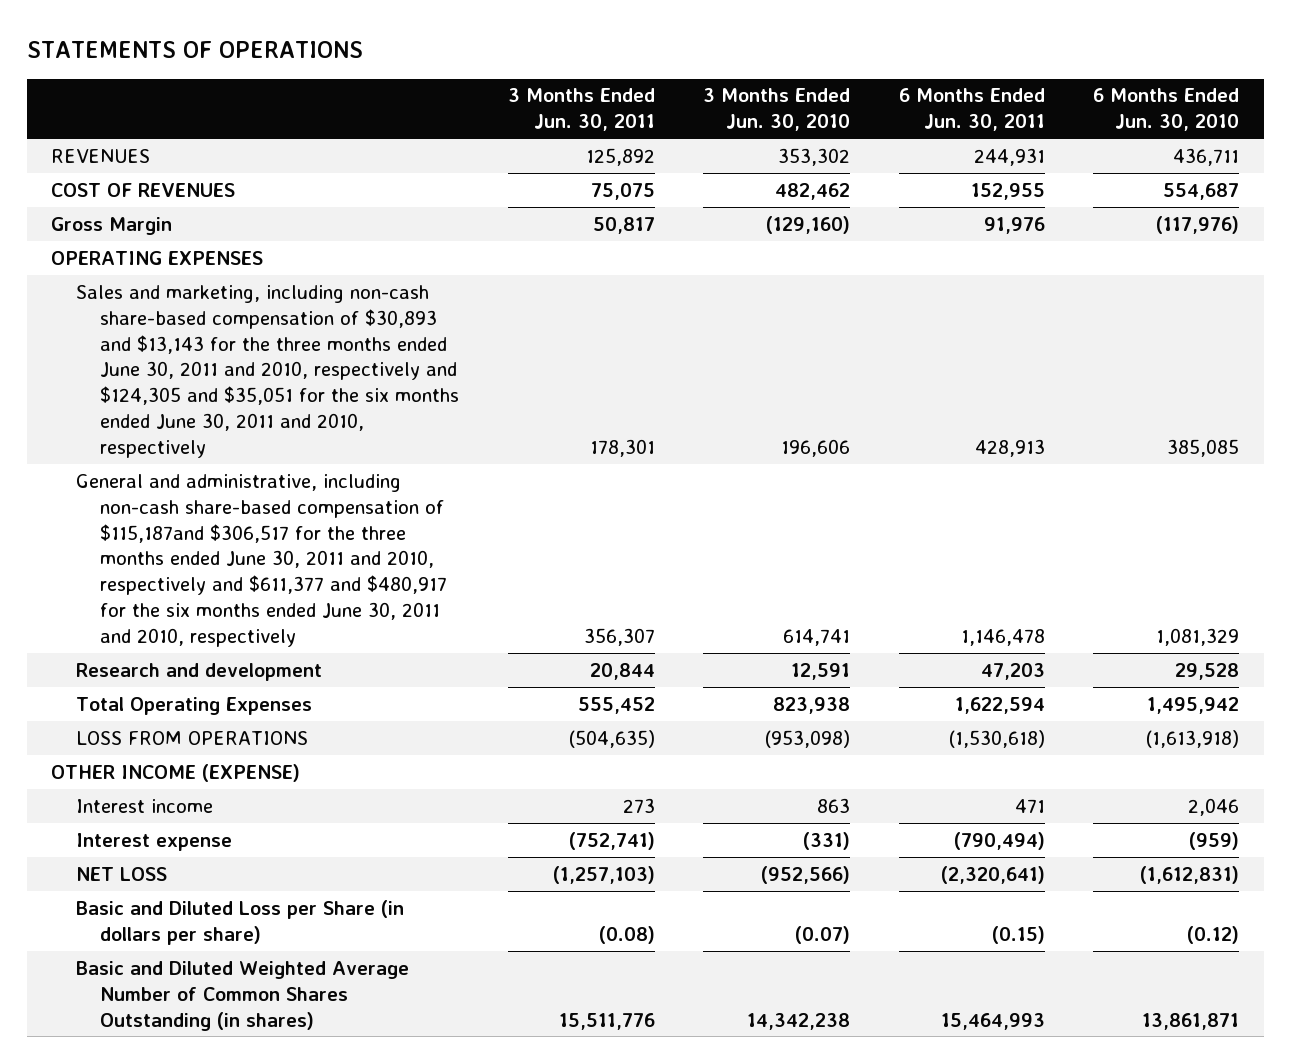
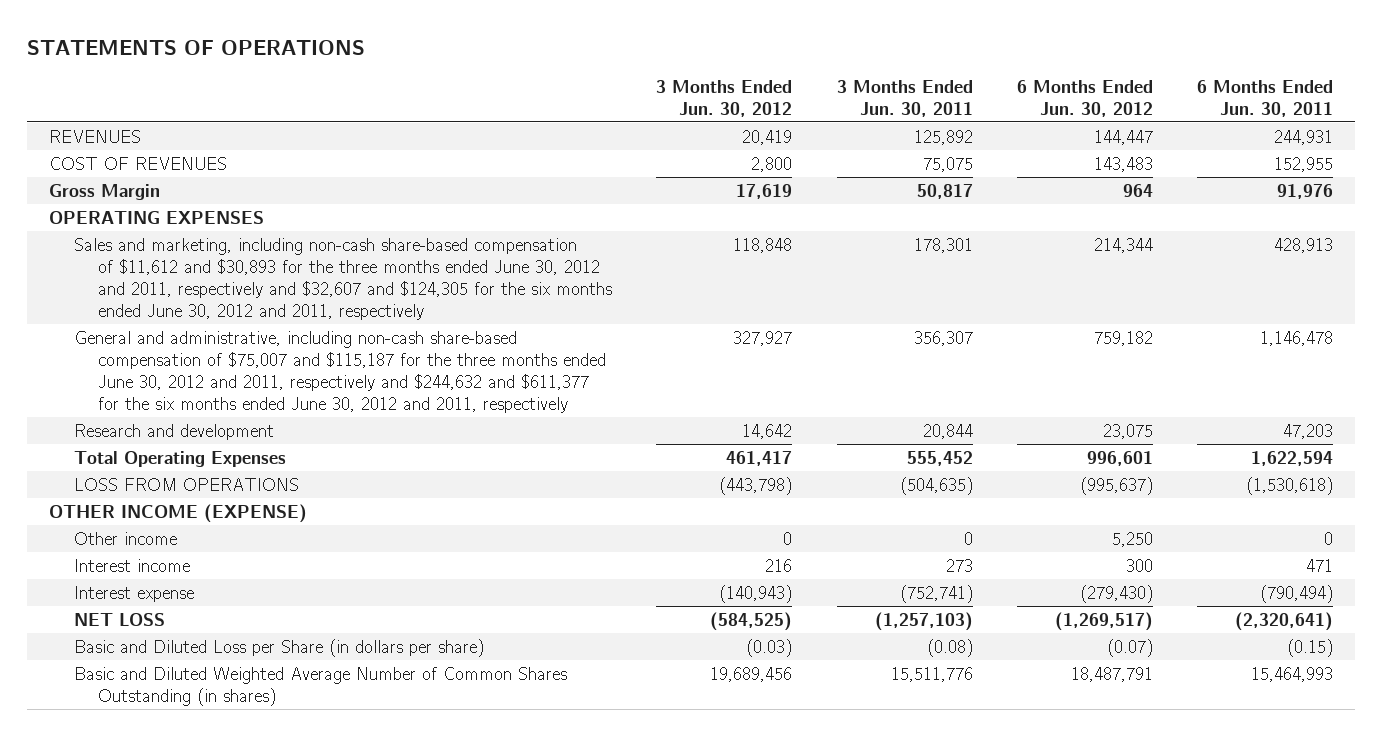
- | 3 Months Ended Jun. 30, 2011 | 3 Months Ended Jun. 30, 2010 | 6 Months Ended Jun. 30, 2011 | 6 Months Ended Jun. 30, 2010
+ | 3 Months Ended Jun. 30, 2012 | 3 Months Ended Jun. 30, 2011 | 6 Months Ended Jun. 30, 2012 | 6 Months Ended Jun. 30, 2011
- Sales and marketing, including non-cash share-based compensation of $30,893 and $13,143 for the three months ended June 30, 2011 and 2010, respectively and $124,305 and $35,051 for the six months ended June 30, 2011 and 2010, respectively | 178,301 | 196,606 | 428,913 | 385,085
- General and administrative, including non-cash share-based compensation of $115,187and $306,517 for the three months ended June 30, 2011 and 2010, respectively and $611,377 and $480,917 for the six months ended June 30, 2011 and 2010, respectively | 356,307 | 614,741 | 1,146,478 | 1,081,329
+ Sales and marketing, including non-cash share-based compensation of $11,612 and $30,893 for the three months ended June 30, 2012 and 2011, respectively and $32,607 and $124,305 for the six months ended June 30, 2012 and 2011, respectively | 118,848 | 178,301 | 214,344 | 428,913
+ General and administrative, including non-cash share-based compensation of $75,007 and $115,187 for the three months ended June 30, 2012 and 2011, respectively and $244,632 and $611,377 for the six months ended June 30, 2012 and 2011, respectively | 327,927 | 356,307 | 759,182 | 1,146,478
+ Other income | 0 | 0 | 5,250 | 0

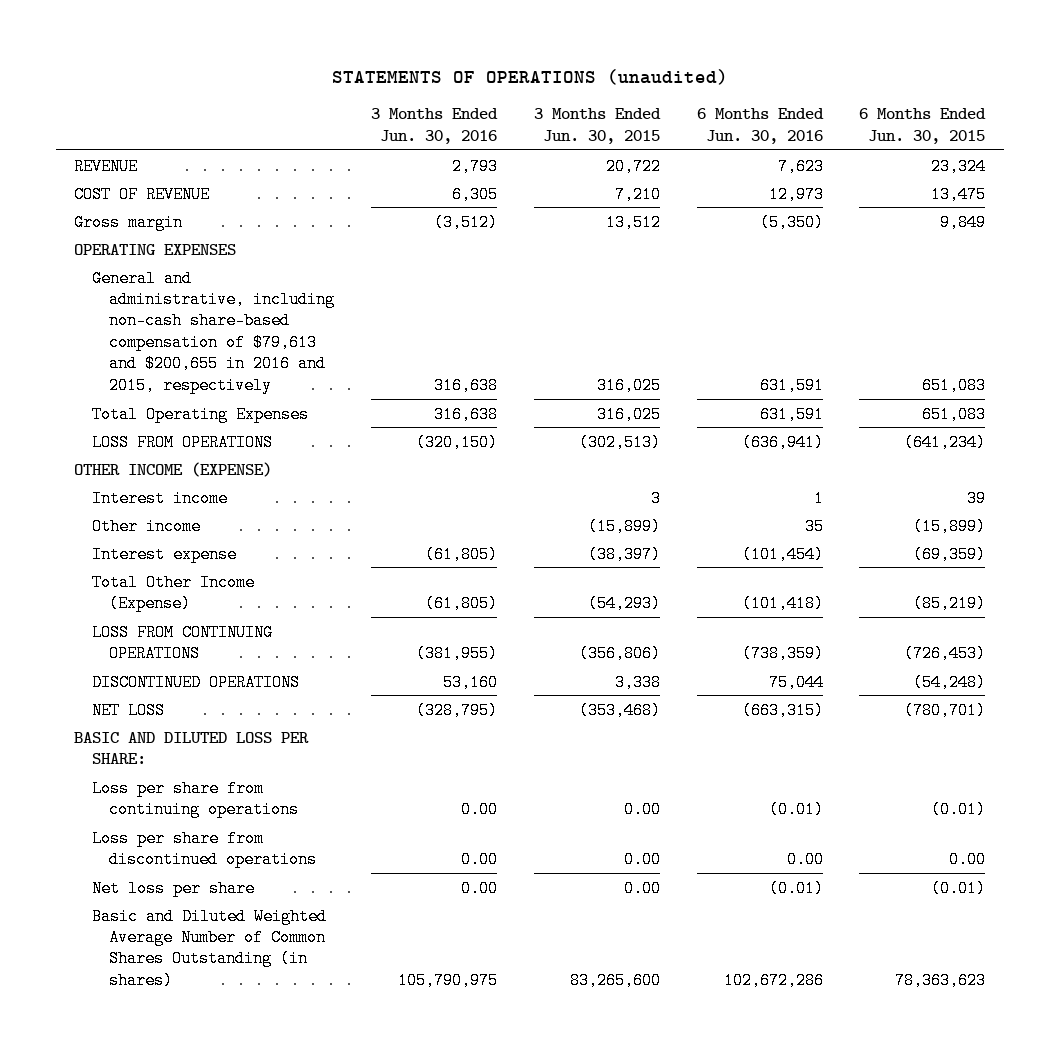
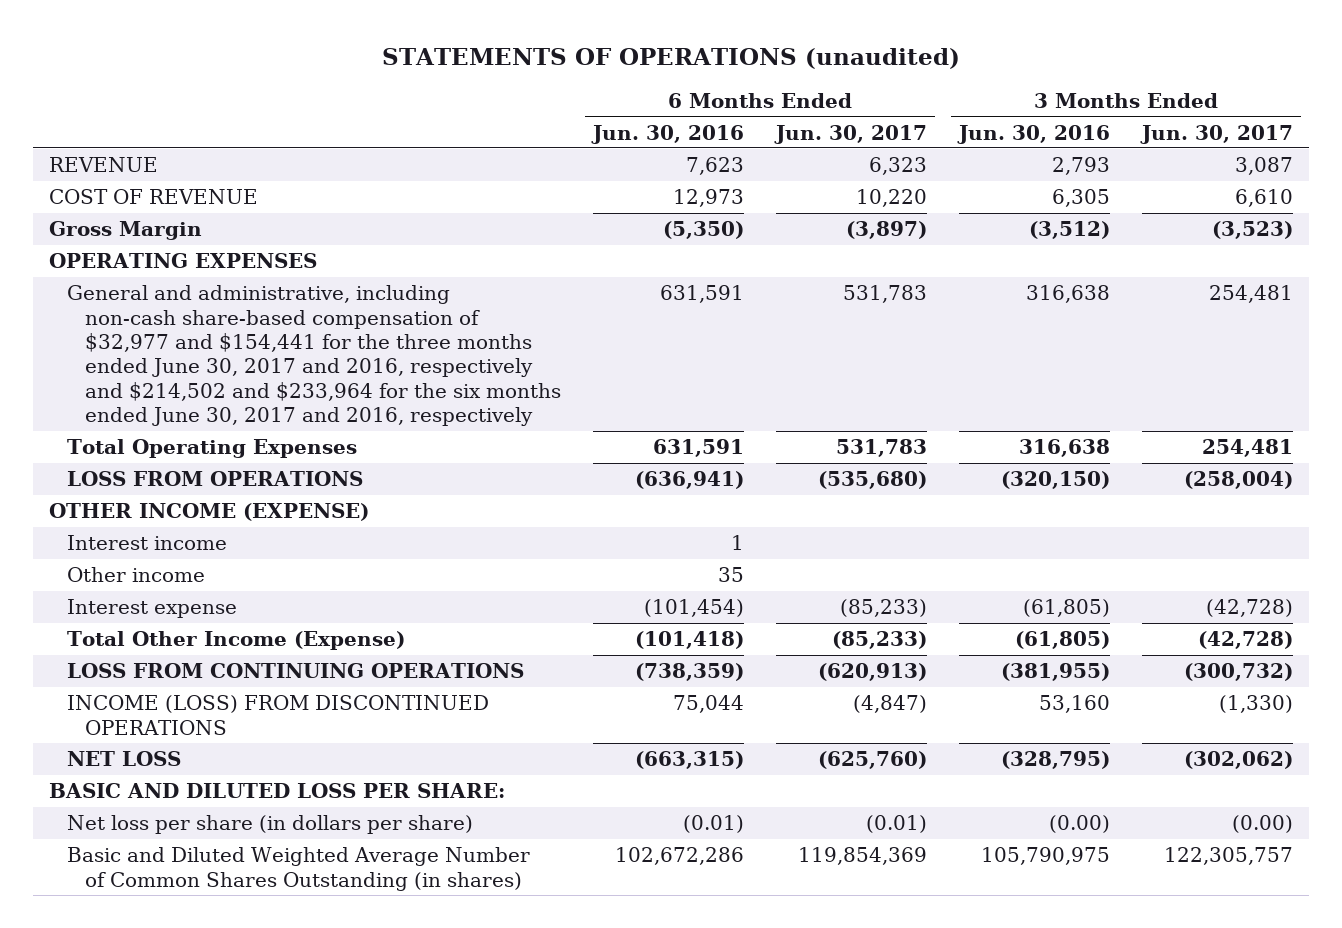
- | 3 Months Ended Jun. 30, 2016 | 3 Months Ended Jun. 30, 2015 | 6 Months Ended Jun. 30, 2016 | 6 Months Ended Jun. 30, 2015
+ | 6 Months Ended Jun. 30, 2016 | 6 Months Ended Jun. 30, 2017 | 3 Months Ended Jun. 30, 2016 | 3 Months Ended Jun. 30, 2017
- Gross margin | (3,512) | 13,512 | (5,350) | 9,849
+ Gross Margin | (5,350) | (3,897) | (3,512) | (3,523)
- General and administrative, including non-cash share-based compensation of $79,613 and $200,655 in 2016 and 2015, respectively | 316,638 | 316,025 | 631,591 | 651,083
+ General and administrative, including non-cash share-based compensation of $32,977 and $154,441 for the three months ended June 30, 2017 and 2016, respectively and $214,502 and $233,964 for the six months ended June 30, 2017 and 2016, respectively | 631,591 | 531,783 | 316,638 | 254,481
- DISCONTINUED OPERATIONS | 53,160 | 3,338 | 75,044 | (54,248)
+ INCOME (LOSS) FROM DISCONTINUED OPERATIONS | 75,044 | (4,847) | 53,160 | (1,330)
- Loss per share from continuing operations | 0.00 | 0.00 | (0.01) | (0.01)
- Loss per share from discontinued operations | 0.00 | 0.00 | 0.00 | 0.00
- Net loss per share | 0.00 | 0.00 | (0.01) | (0.01)
+ Net loss per share (in dollars per share) | (0.01) | (0.01) | (0.00) | (0.00)

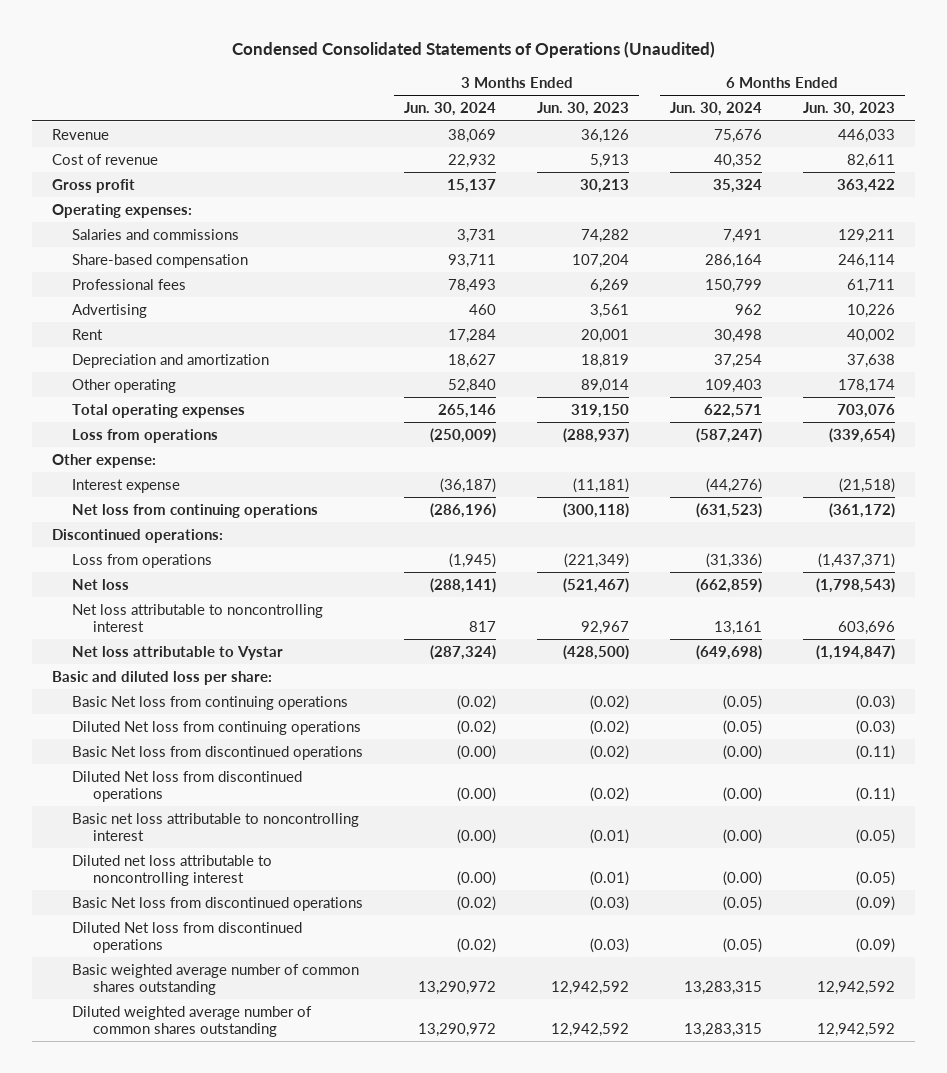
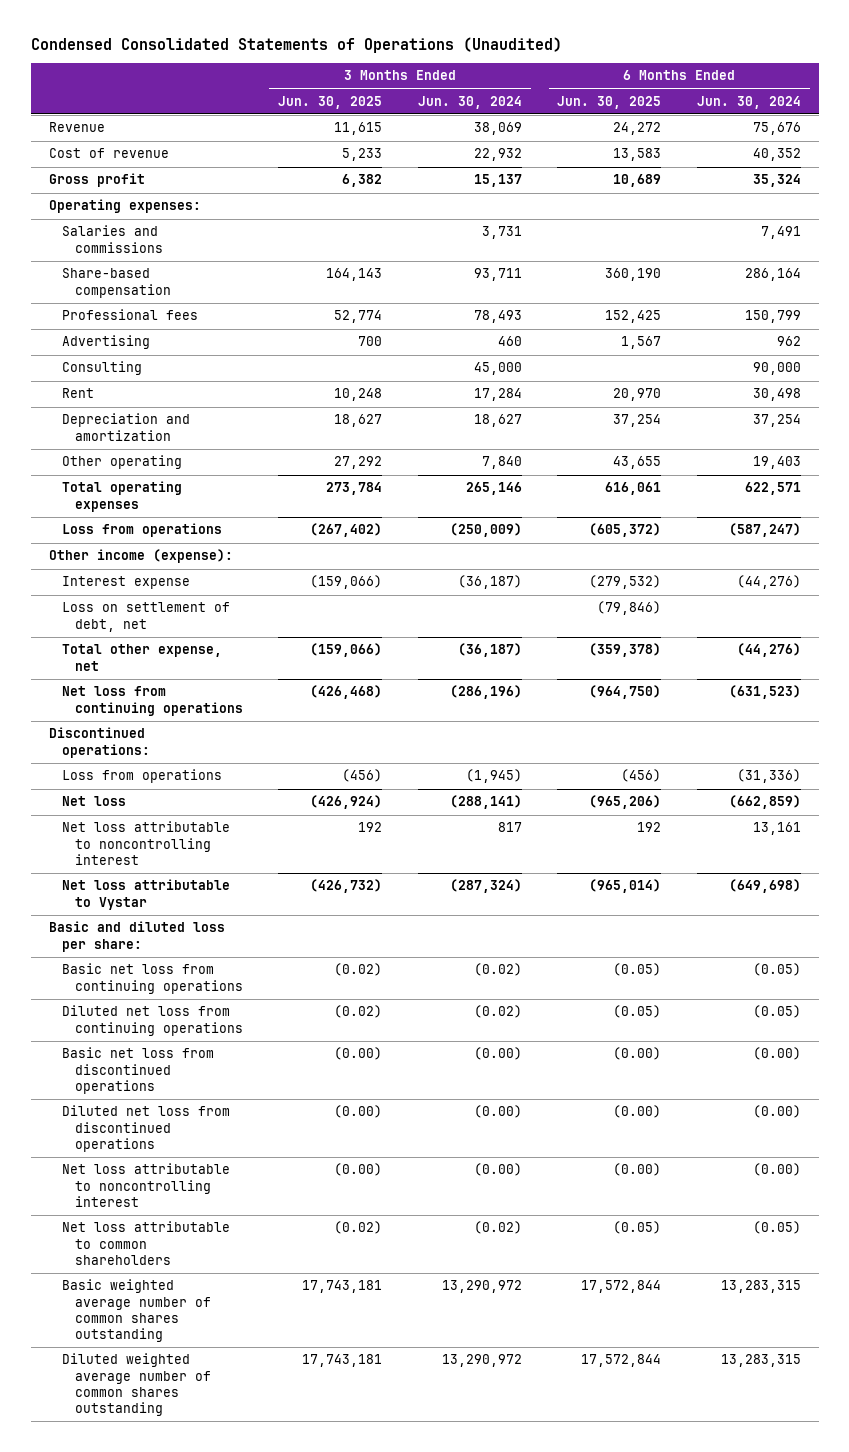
- | 3 Months Ended Jun. 30, 2024 | 3 Months Ended Jun. 30, 2023 | 6 Months Ended Jun. 30, 2024 | 6 Months Ended Jun. 30, 2023
+ | 3 Months Ended Jun. 30, 2025 | 3 Months Ended Jun. 30, 2024 | 6 Months Ended Jun. 30, 2025 | 6 Months Ended Jun. 30, 2024
+ Consulting | | 45,000 | | 90,000
- Other operating | 52,840 | 89,014 | 109,403 | 178,174
+ Other operating | 27,292 | 7,840 | 43,655 | 19,403
- Other expense:
+ Other income (expense):
+ Loss on settlement of debt, net | | | (79,846) |
+ Total other expense, net | (159,066) | (36,187) | (359,378) | (44,276)
- Basic Net loss from continuing operations | (0.02) | (0.02) | (0.05) | (0.03)
- Diluted Net loss from continuing operations | (0.02) | (0.02) | (0.05) | (0.03)
- Basic Net loss from discontinued operations | (0.00) | (0.02) | (0.00) | (0.11)
- Diluted Net loss from discontinued operations | (0.00) | (0.02) | (0.00) | (0.11)
- Basic net loss attributable to noncontrolling interest | (0.00) | (0.01) | (0.00) | (0.05)
- Diluted net loss attributable to noncontrolling interest | (0.00) | (0.01) | (0.00) | (0.05)
- Basic Net loss from discontinued operations | (0.02) | (0.03) | (0.05) | (0.09)
- Diluted Net loss from discontinued operations | (0.02) | (0.03) | (0.05) | (0.09)
+ Basic net loss from continuing operations | (0.02) | (0.02) | (0.05) | (0.05)
+ Diluted net loss from continuing operations | (0.02) | (0.02) | (0.05) | (0.05)
+ Basic net loss from discontinued operations | (0.00) | (0.00) | (0.00) | (0.00)
+ Diluted net loss from discontinued operations | (0.00) | (0.00) | (0.00) | (0.00)
+ Net loss attributable to noncontrolling interest | (0.00) | (0.00) | (0.00) | (0.00)
+ Net loss attributable to common shareholders | (0.02) | (0.02) | (0.05) | (0.05)

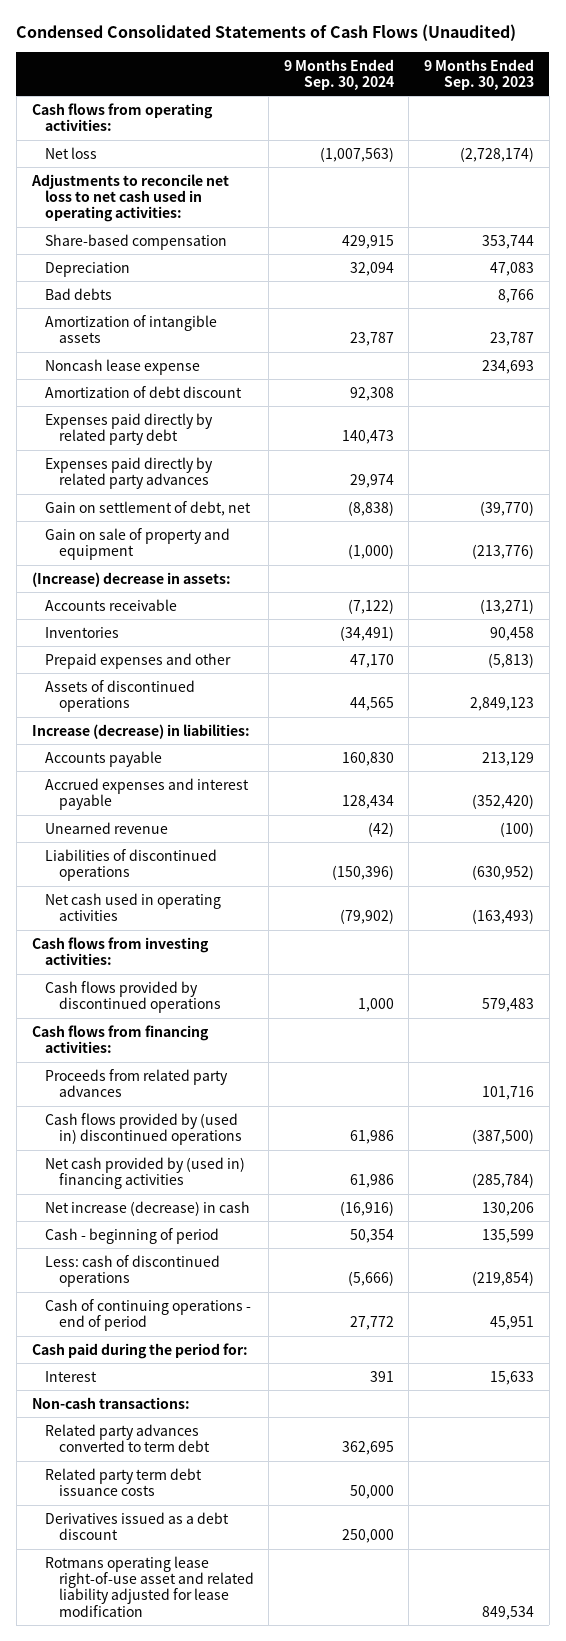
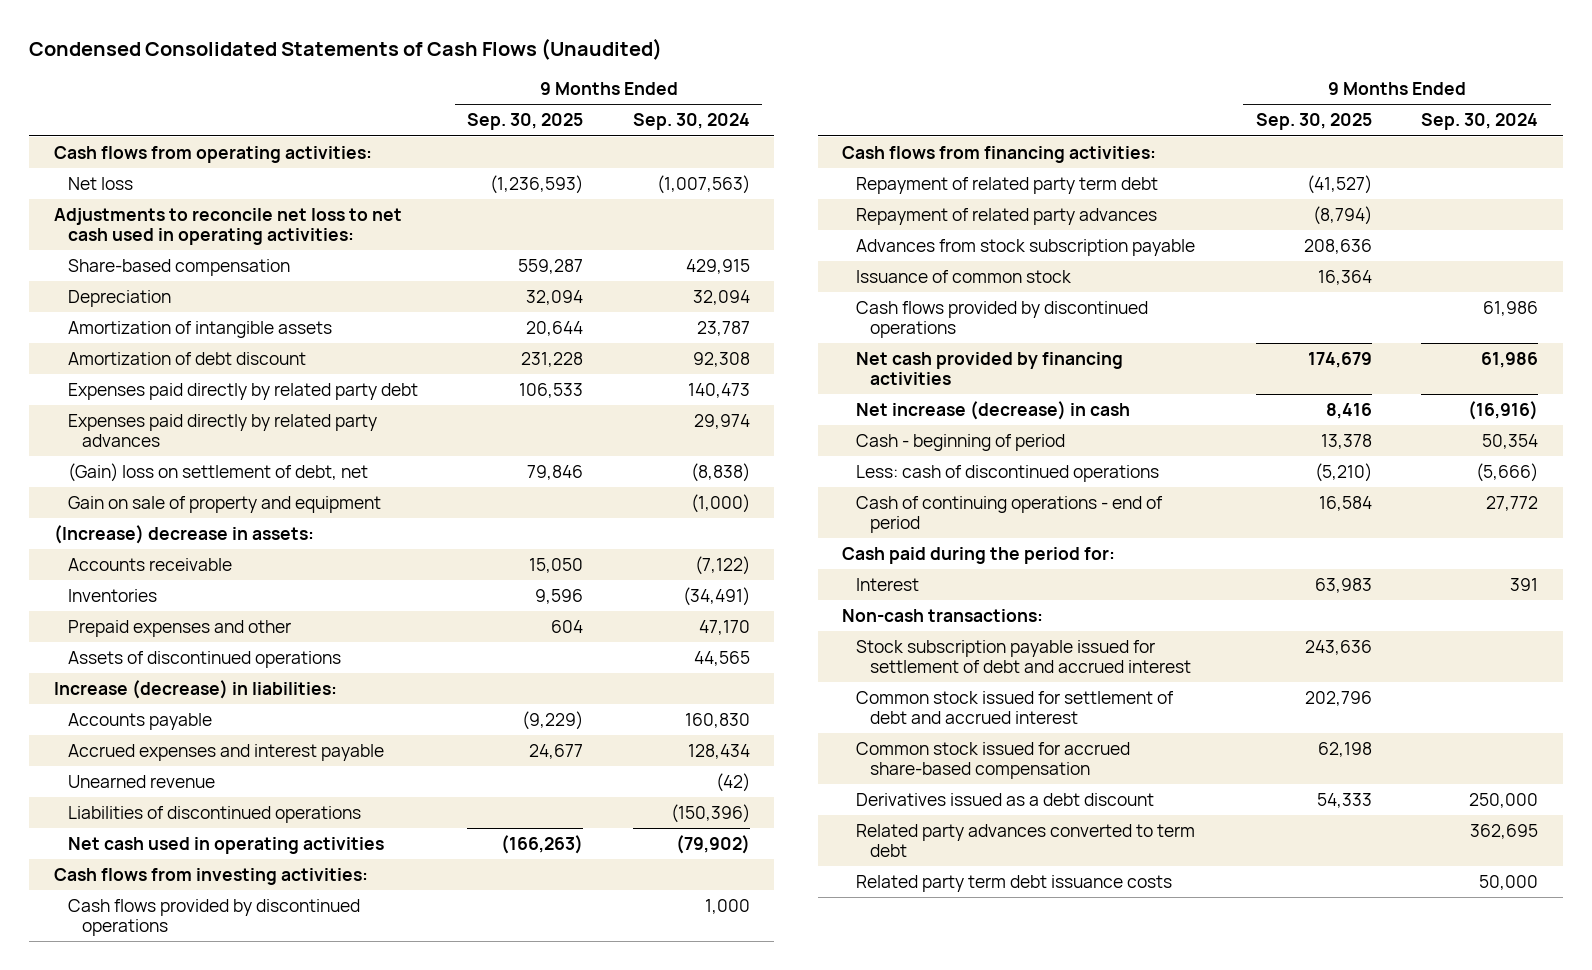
- | 9 Months Ended Sep. 30, 2024 | 9 Months Ended Sep. 30, 2023
+ | 9 Months Ended Sep. 30, 2025 | 9 Months Ended Sep. 30, 2024
- Bad debts | | 8,766
- Noncash lease expense | | 234,693
- Gain on settlement of debt, net | (8,838) | (39,770)
+ (Gain) loss on settlement of debt, net | 79,846 | (8,838)
- Proceeds from related party advances | | 101,716
- Cash flows provided by (used in) discontinued operations | 61,986 | (387,500)
- Net cash provided by (used in) financing activities | 61,986 | (285,784)
+ Repayment of related party term debt | (41,527) |
+ Repayment of related party advances | (8,794) |
+ Advances from stock subscription payable | 208,636 |
+ Issuance of common stock | 16,364 |
+ Cash flows provided by discontinued operations | | 61,986
+ Net cash provided by financing activities | 174,679 | 61,986
+ Stock subscription payable issued for settlement of debt and accrued interest | 243,636 |
+ Common stock issued for settlement of debt and accrued interest | 202,796 |
+ Common stock issued for accrued share-based compensation | 62,198 |
moved up: Derivatives issued as a debt discount | 54,333 | 250,000
- Rotmans operating lease right-of-use asset and related liability adjusted for lease modification | | 849,534

